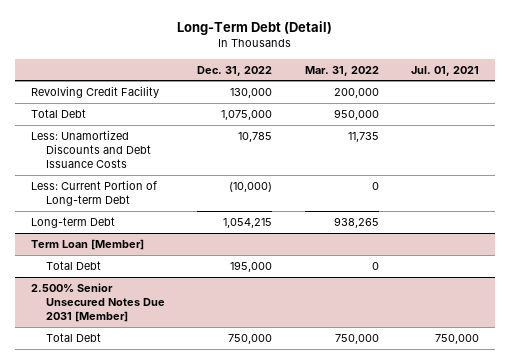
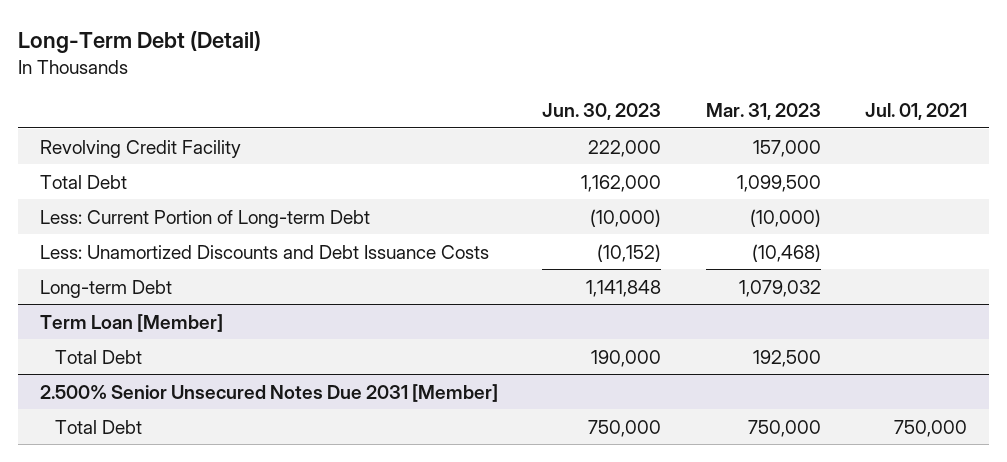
- | Dec. 31, 2022 | Mar. 31, 2022 | Jul. 01, 2021
+ | Jun. 30, 2023 | Mar. 31, 2023 | Jul. 01, 2021
moved down: Less: Unamortized Discounts and Debt Issuance Costs | (10,152) | (10,468) |

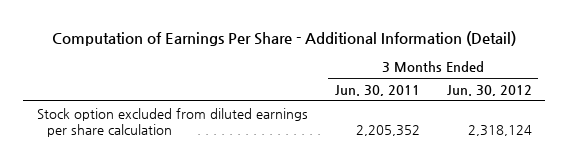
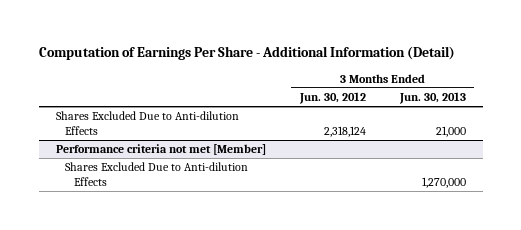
- | 3 Months Ended Jun. 30, 2011 | 3 Months Ended Jun. 30, 2012
+ | 3 Months Ended Jun. 30, 2012 | 3 Months Ended Jun. 30, 2013
- Stock option excluded from diluted earnings per share calculation | 2,205,352 | 2,318,124
+ Shares Excluded Due to Anti-dilution Effects | 2,318,124 | 21,000
+ Performance criteria not met [Member]
+ Shares Excluded Due to Anti-dilution Effects | | 1,270,000

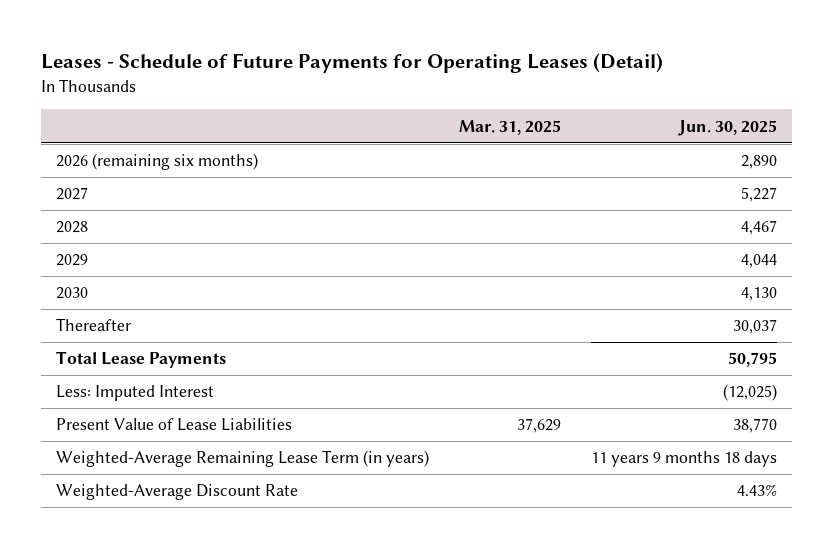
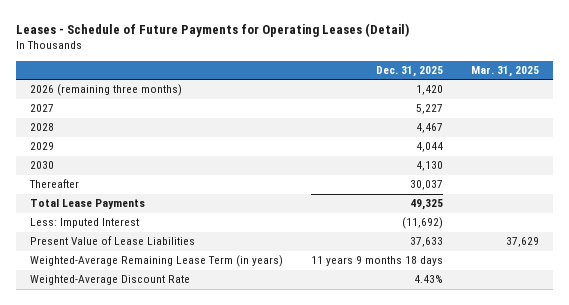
- | Mar. 31, 2025 | Jun. 30, 2025
+ | Dec. 31, 2025 | Mar. 31, 2025
- 2026 (remaining six months) | | 2,890
+ 2026 (remaining three months) | 1,420 |

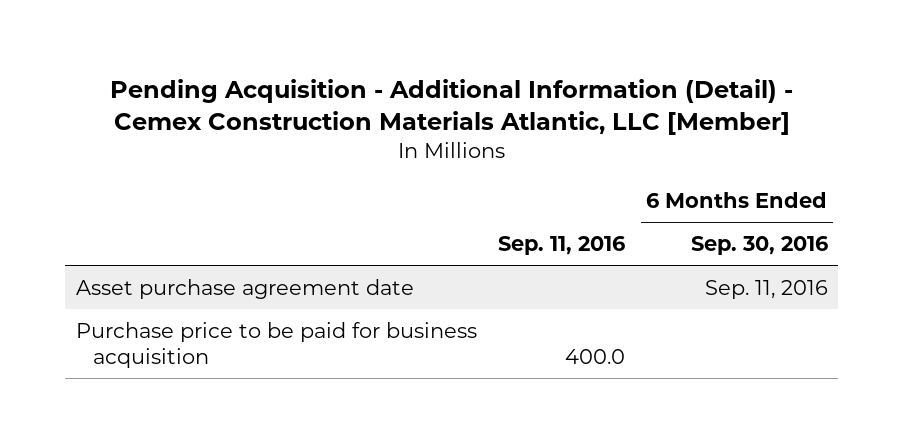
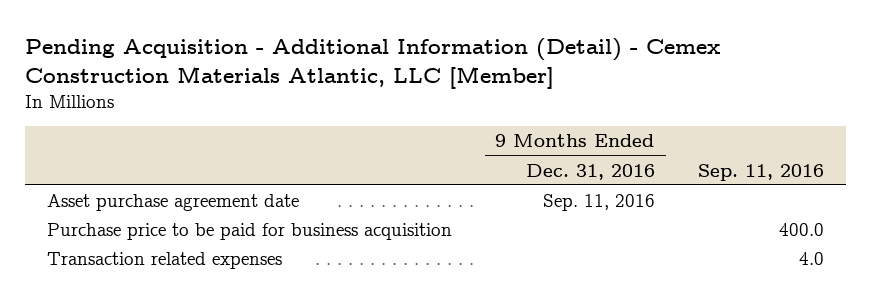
- | Sep. 11, 2016 | 6 Months Ended Sep. 30, 2016
+ | 9 Months Ended Dec. 31, 2016 | Sep. 11, 2016
+ Transaction related expenses | | 4.0

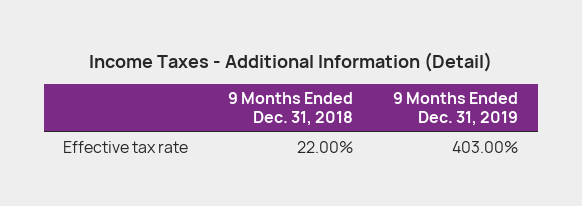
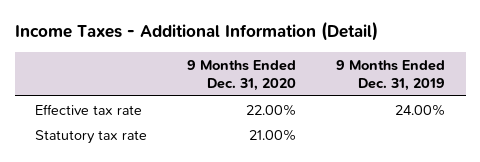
- | 9 Months Ended Dec. 31, 2018 | 9 Months Ended Dec. 31, 2019
+ | 9 Months Ended Dec. 31, 2020 | 9 Months Ended Dec. 31, 2019
- Effective tax rate | 22.00% | 403.00%
+ Effective tax rate | 22.00% | 24.00%
+ Statutory tax rate | 21.00% |

